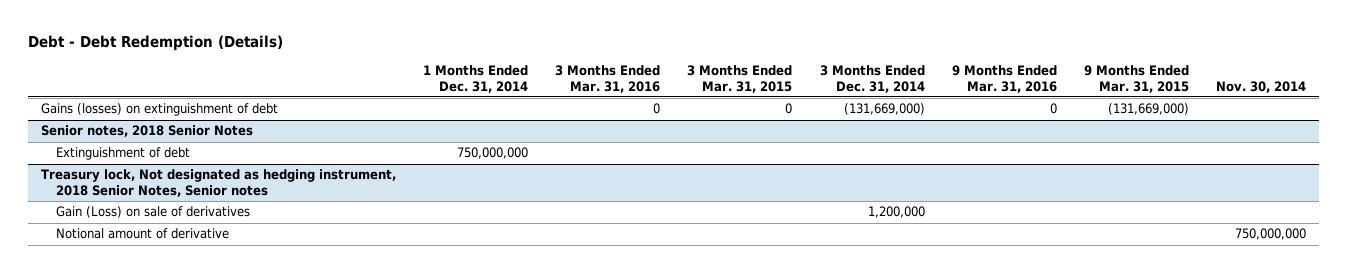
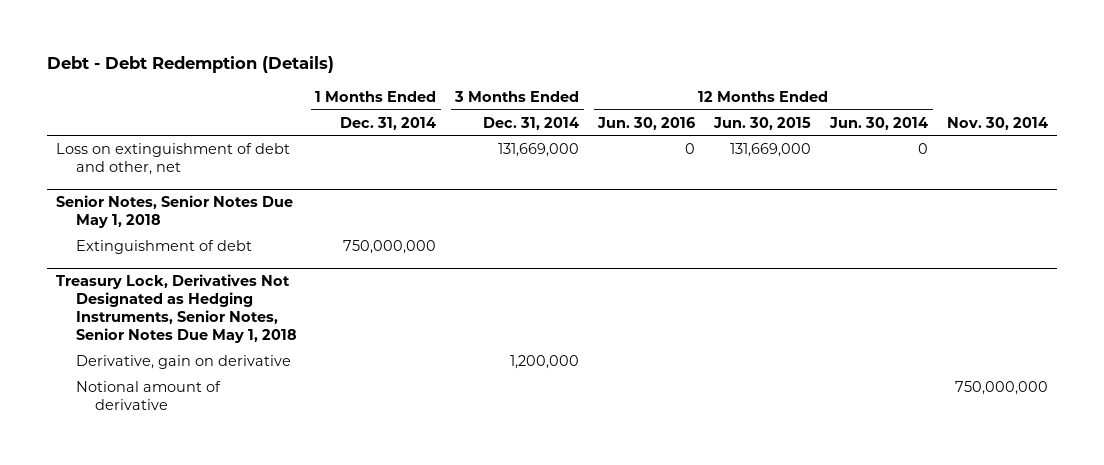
- | 1 Months Ended Dec. 31, 2014 | 3 Months Ended Mar. 31, 2016 | 3 Months Ended Mar. 31, 2015 | 3 Months Ended Dec. 31, 2014 | 9 Months Ended Mar. 31, 2016 | 9 Months Ended Mar. 31, 2015 | Nov. 30, 2014
+ | 1 Months Ended Dec. 31, 2014 | 3 Months Ended Dec. 31, 2014 | 12 Months Ended Jun. 30, 2016 | 12 Months Ended Jun. 30, 2015 | 12 Months Ended Jun. 30, 2014 | Nov. 30, 2014
- Gains (losses) on extinguishment of debt | | 0 | 0 | (131,669,000) | 0 | (131,669,000) |
- Senior notes, 2018 Senior Notes
+ Loss on extinguishment of debt and other, net | | 131,669,000 | 0 | 131,669,000 | 0 |
+ Senior Notes, Senior Notes Due May 1, 2018
- Treasury lock, Not designated as hedging instrument, 2018 Senior Notes, Senior notes
- Gain (Loss) on sale of derivatives | | | | 1,200,000 | | |
+ Treasury Lock, Derivatives Not Designated as Hedging Instruments, Senior Notes, Senior Notes Due May 1, 2018
+ Derivative, gain on derivative | | 1,200,000 | | | |

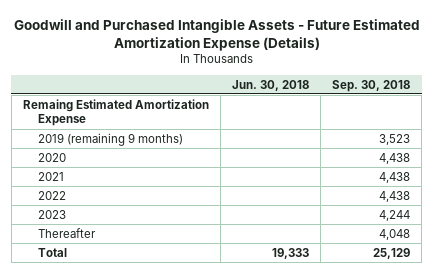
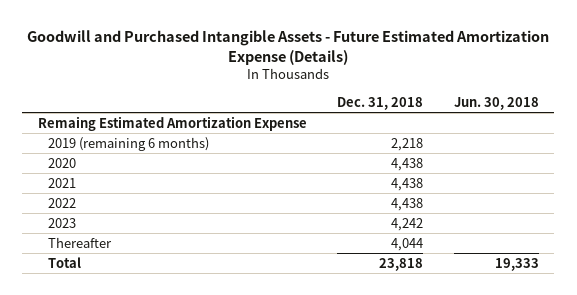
- | Jun. 30, 2018 | Sep. 30, 2018
+ | Dec. 31, 2018 | Jun. 30, 2018
- 2019 (remaining 9 months) | | 3,523
+ 2019 (remaining 6 months) | 2,218 |

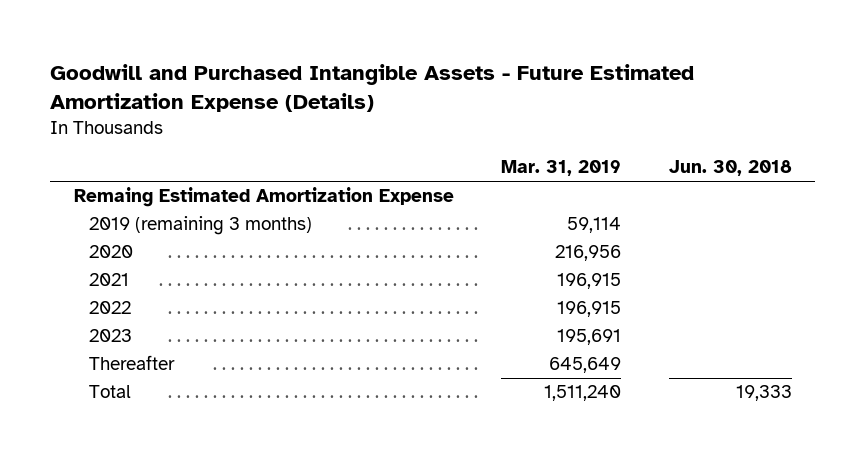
- | Dec. 31, 2018 | Jun. 30, 2018
+ | Mar. 31, 2019 | Jun. 30, 2018
- 2019 (remaining 6 months) | 2,218 |
+ 2019 (remaining 3 months) | 59,114 |

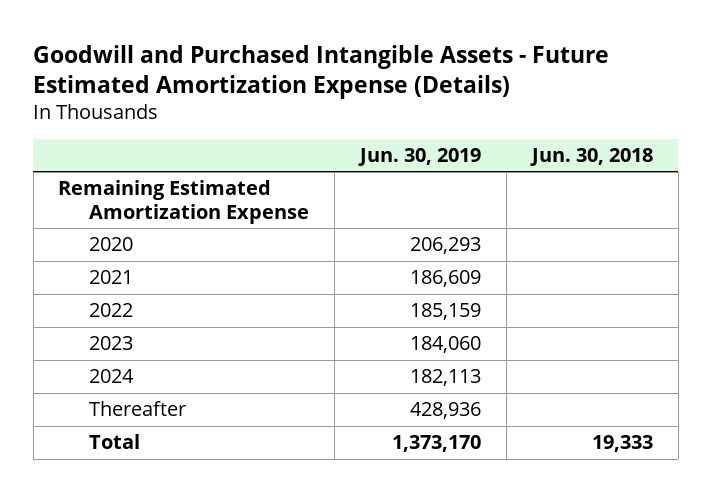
- | Mar. 31, 2019 | Jun. 30, 2018
+ | Jun. 30, 2019 | Jun. 30, 2018
- Remaing Estimated Amortization Expense
- 2019 (remaining 3 months) | 59,114 |
+ Remaining Estimated Amortization Expense
+ 2024 | 182,113 |

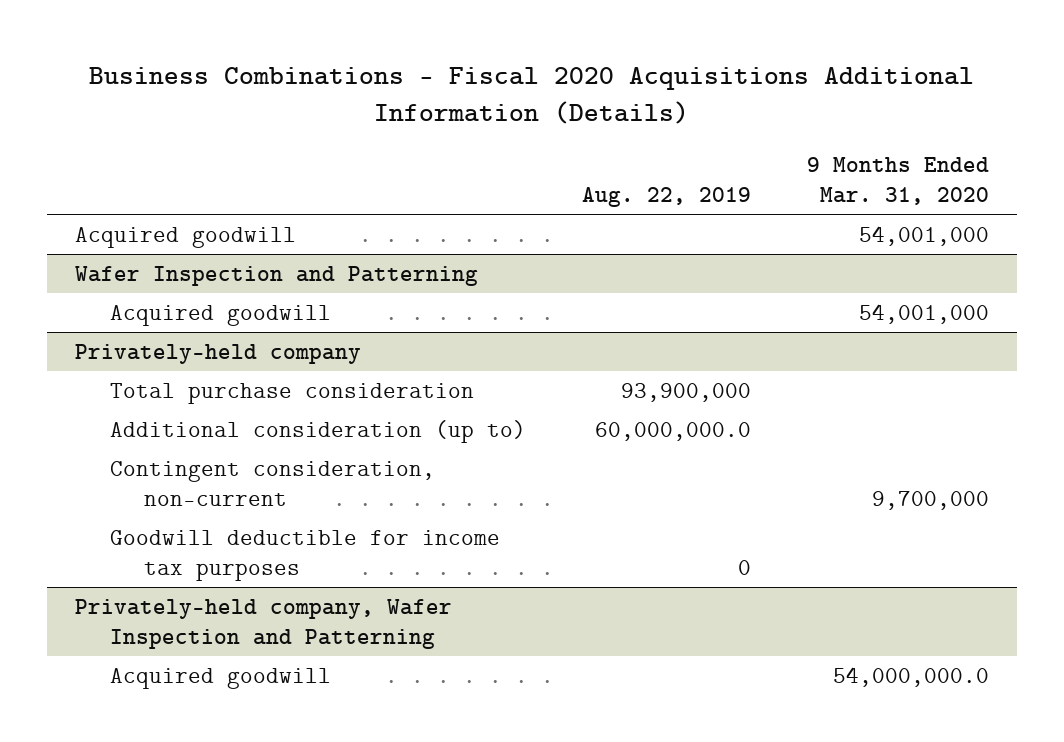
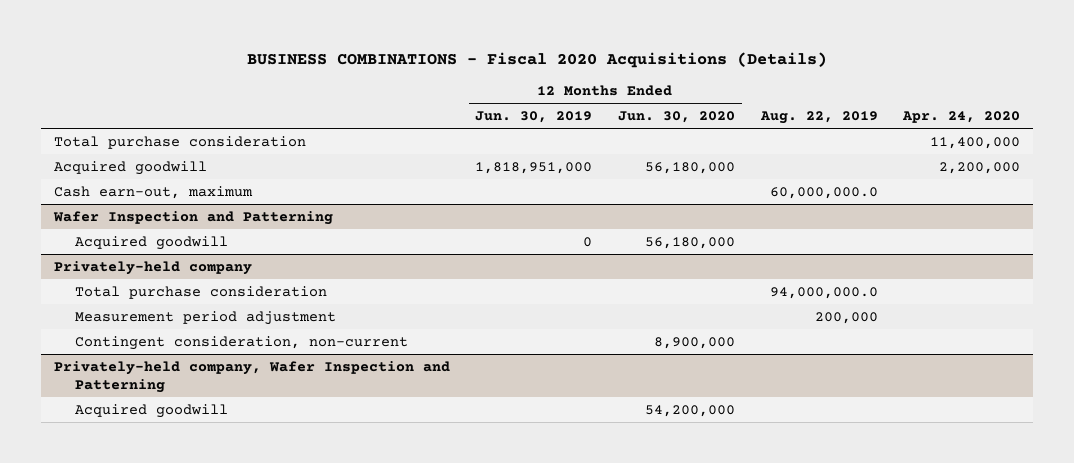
- Business Combinations - Fiscal 2020 Acquisitions Additional Information (Details)
+ BUSINESS COMBINATIONS - Fiscal 2020 Acquisitions (Details)
- | Aug. 22, 2019 | 9 Months Ended Mar. 31, 2020
+ | 12 Months Ended Jun. 30, 2019 | 12 Months Ended Jun. 30, 2020 | Aug. 22, 2019 | Apr. 24, 2020
+ Total purchase consideration | | | | 11,400,000
+ Cash earn-out, maximum | | | 60,000,000.0 |
@ Privately-held company
- Total purchase consideration | 93,900,000 |
- Additional consideration (up to) | 60,000,000.0 |
+ Total purchase consideration | | | 94,000,000.0 |
+ Measurement period adjustment | | | 200,000 |
- Goodwill deductible for income tax purposes | 0 |

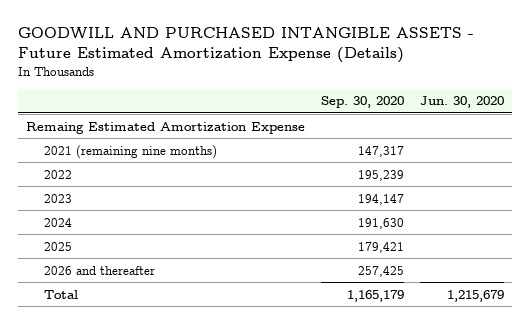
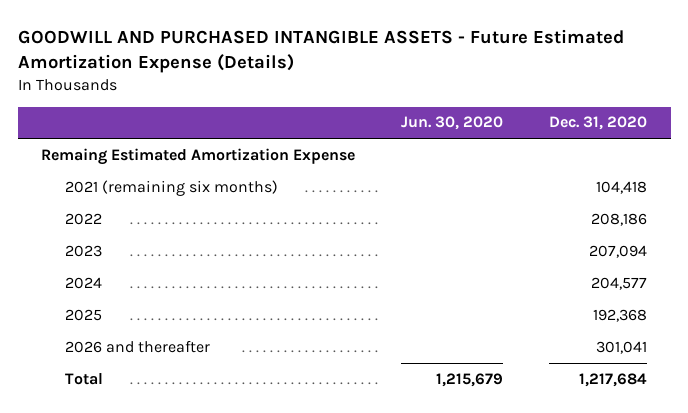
- | Sep. 30, 2020 | Jun. 30, 2020
+ | Jun. 30, 2020 | Dec. 31, 2020
- 2021 (remaining nine months) | 147,317 |
+ 2021 (remaining six months) | | 104,418

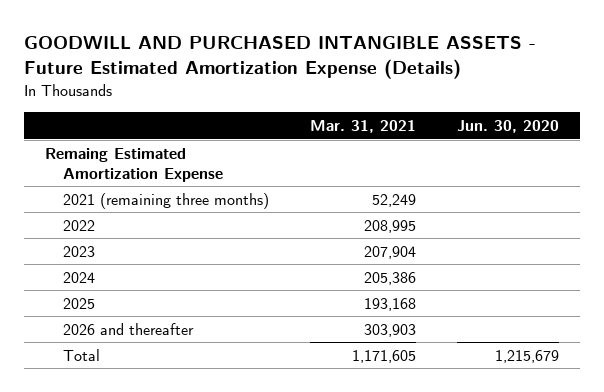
- | Jun. 30, 2020 | Dec. 31, 2020
+ | Mar. 31, 2021 | Jun. 30, 2020
- 2021 (remaining six months) | | 104,418
+ 2021 (remaining three months) | 52,249 |

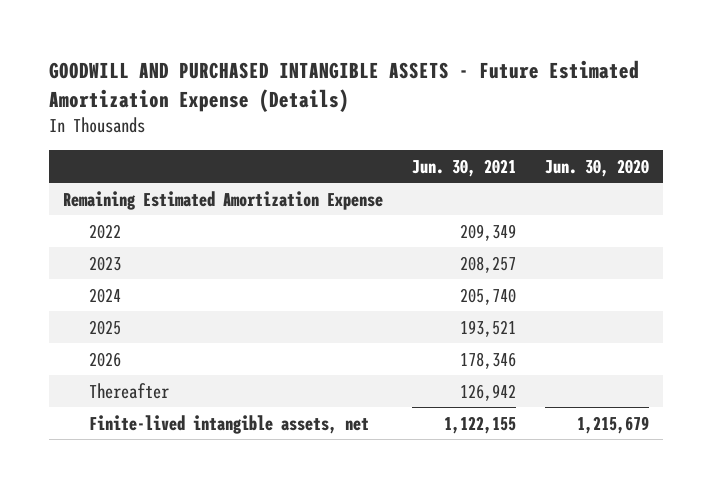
- | Mar. 31, 2021 | Jun. 30, 2020
+ | Jun. 30, 2021 | Jun. 30, 2020
- Remaing Estimated Amortization Expense
- 2021 (remaining three months) | 52,249 |
+ Remaining Estimated Amortization Expense
- 2026 and thereafter | 303,903 |
- Total | 1,171,605 | 1,215,679
+ 2026 | 178,346 |
+ Thereafter | 126,942 |
+ Finite-lived intangible assets, net | 1,122,155 | 1,215,679

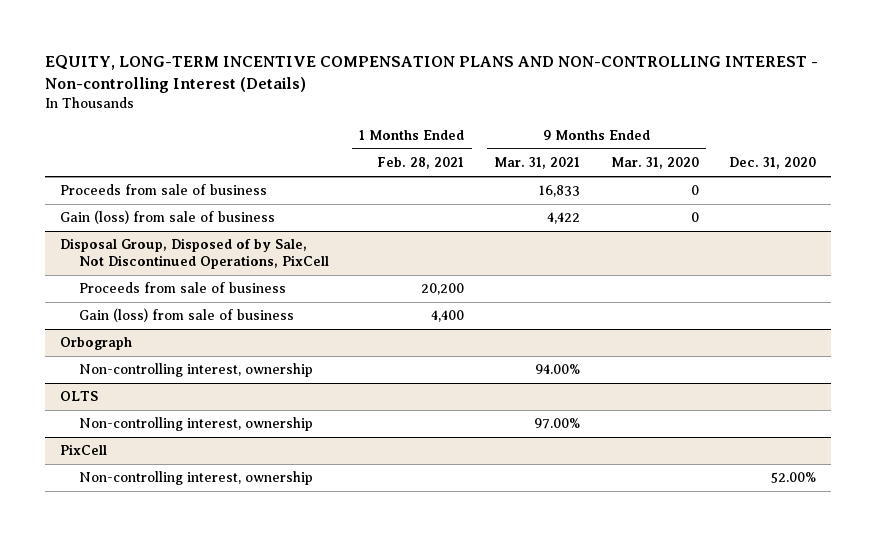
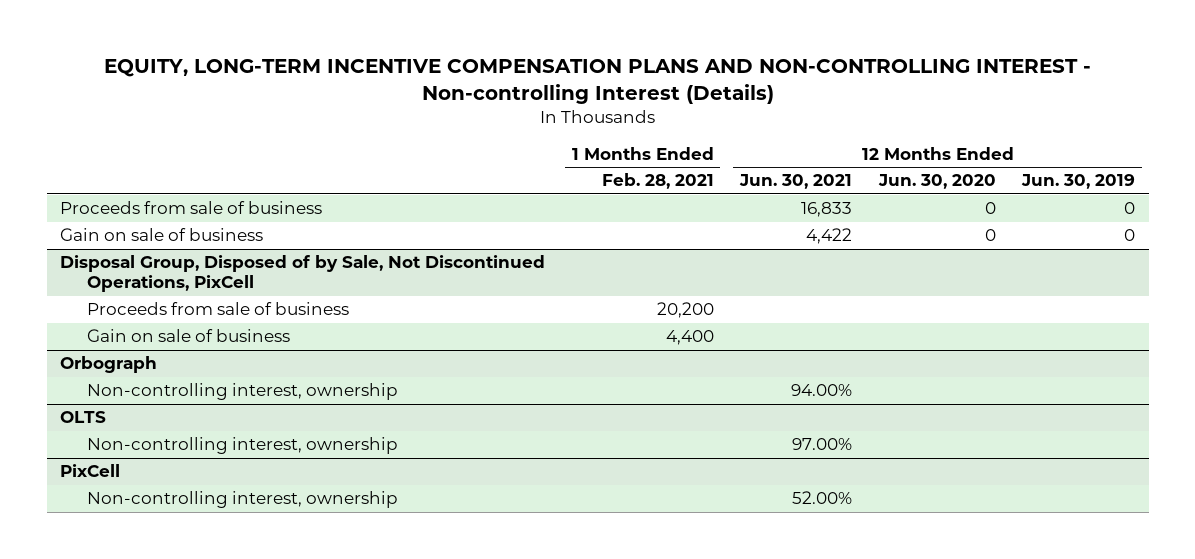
- | 1 Months Ended Feb. 28, 2021 | 9 Months Ended Mar. 31, 2021 | 9 Months Ended Mar. 31, 2020 | Dec. 31, 2020
+ | 1 Months Ended Feb. 28, 2021 | 12 Months Ended Jun. 30, 2021 | 12 Months Ended Jun. 30, 2020 | 12 Months Ended Jun. 30, 2019
- Gain (loss) from sale of business | | 4,422 | 0 |
+ Gain on sale of business | | 4,422 | 0 | 0
@ Disposal Group, Disposed of by Sale, Not Discontinued Operations, PixCell
- Gain (loss) from sale of business | 4,400 | | |
+ Gain on sale of business | 4,400 | | |

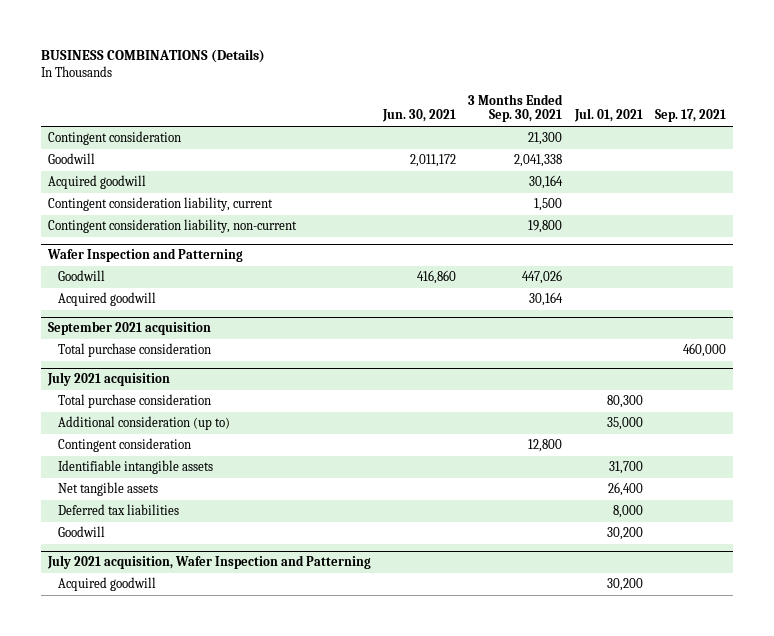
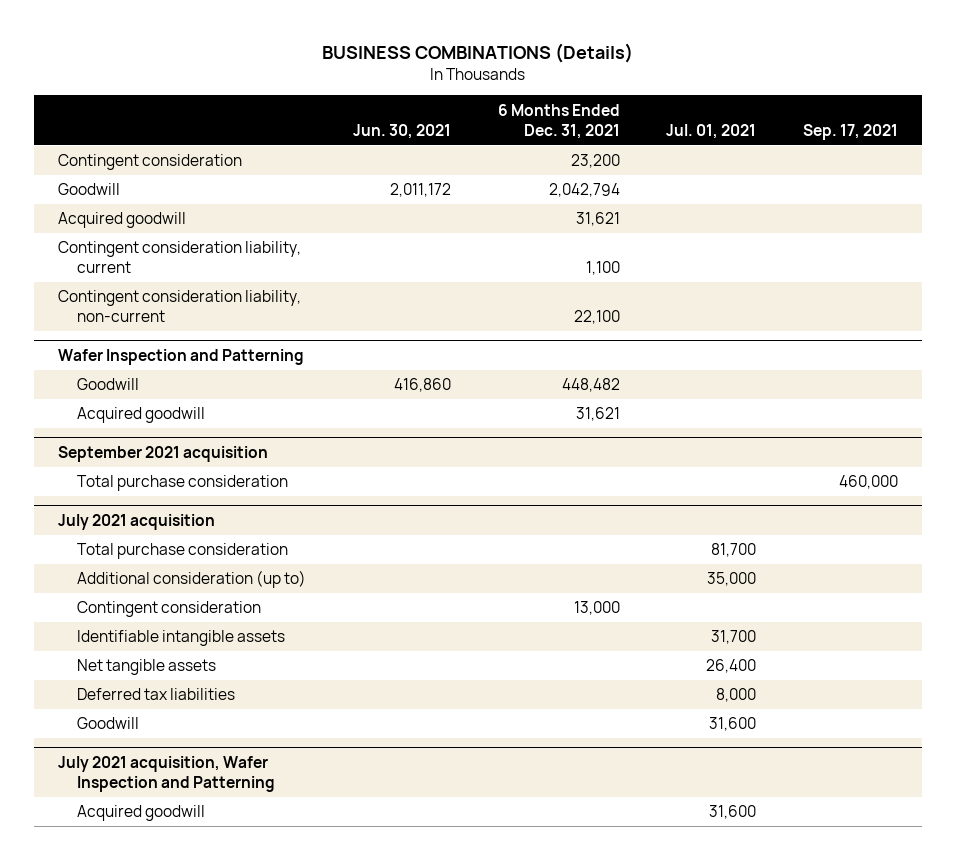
- | Jun. 30, 2021 | 3 Months Ended Sep. 30, 2021 | Jul. 01, 2021 | Sep. 17, 2021
+ | Jun. 30, 2021 | 6 Months Ended Dec. 31, 2021 | Jul. 01, 2021 | Sep. 17, 2021
@ July 2021 acquisition
- Total purchase consideration | | | 80,300 |
+ Total purchase consideration | | | 81,700 |
- Goodwill | | | 30,200 |
+ Goodwill | | | 31,600 |
@ July 2021 acquisition, Wafer Inspection and Patterning
- Acquired goodwill | | | 30,200 |
+ Acquired goodwill | | | 31,600 |

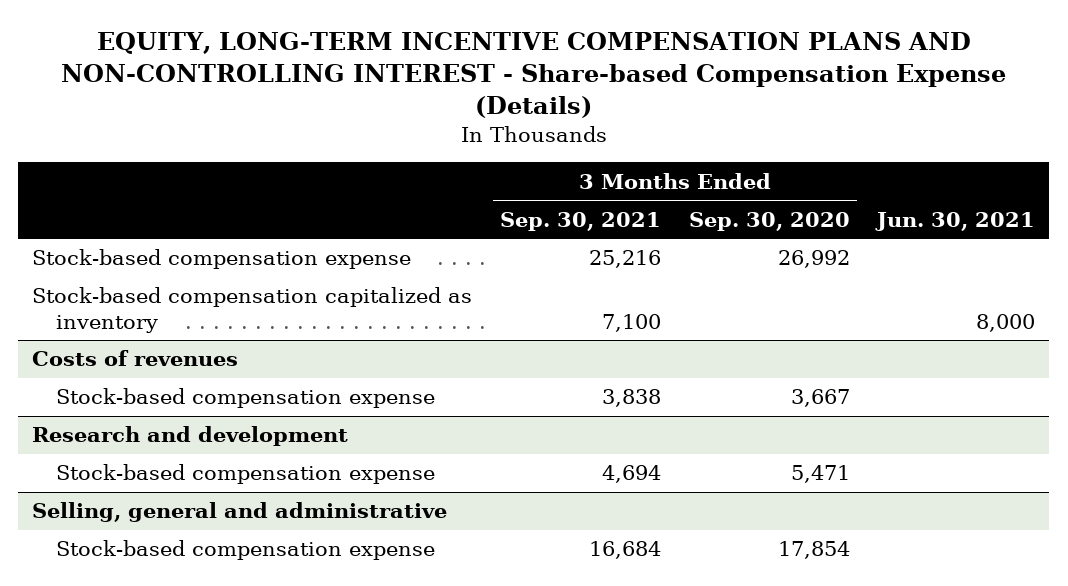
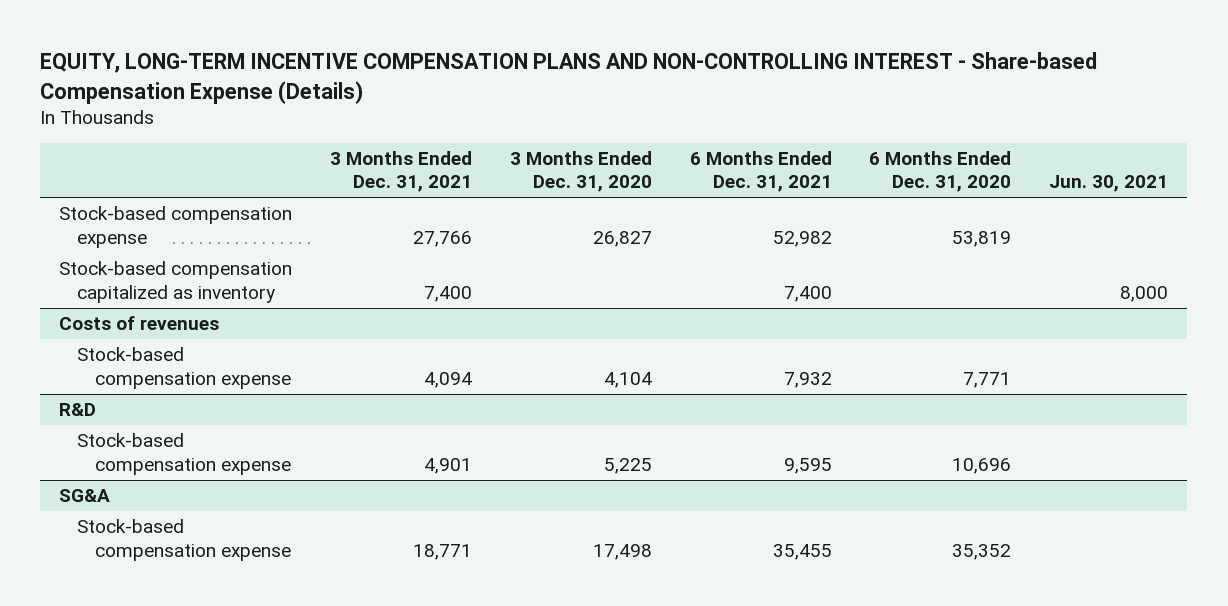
- | 3 Months Ended Sep. 30, 2021 | 3 Months Ended Sep. 30, 2020 | Jun. 30, 2021
+ | 3 Months Ended Dec. 31, 2021 | 3 Months Ended Dec. 31, 2020 | 6 Months Ended Dec. 31, 2021 | 6 Months Ended Dec. 31, 2020 | Jun. 30, 2021
- Research and development
+ R&D
- Selling, general and administrative
+ SG&A

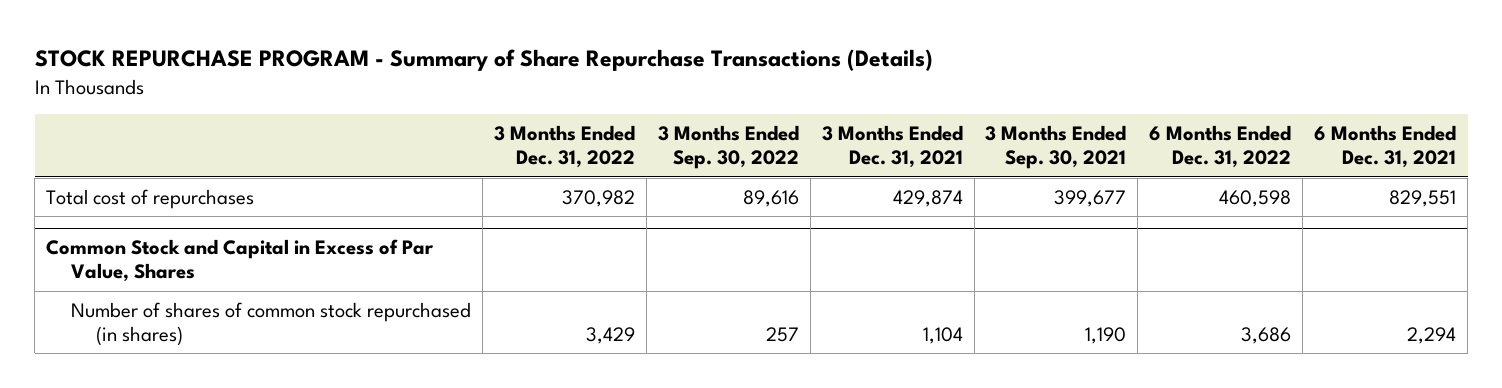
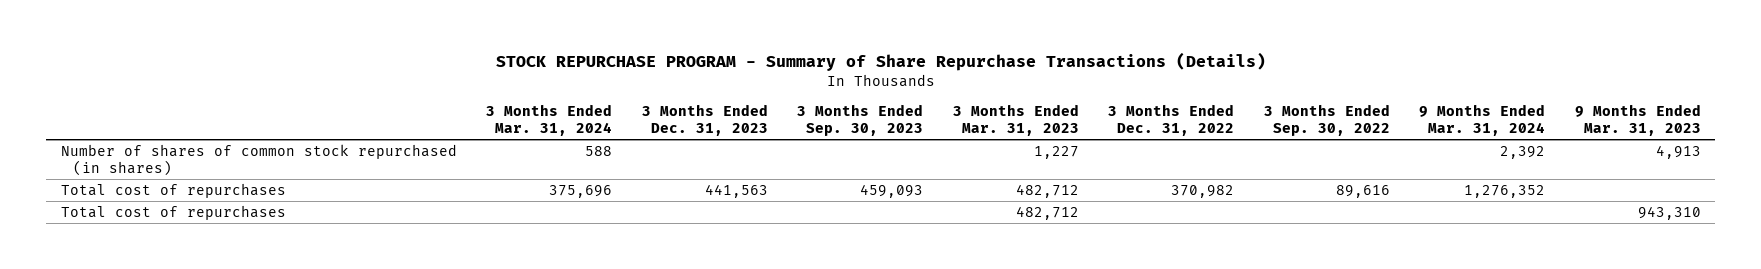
- | 3 Months Ended Dec. 31, 2022 | 3 Months Ended Sep. 30, 2022 | 3 Months Ended Dec. 31, 2021 | 3 Months Ended Sep. 30, 2021 | 6 Months Ended Dec. 31, 2022 | 6 Months Ended Dec. 31, 2021
+ | 3 Months Ended Mar. 31, 2024 | 3 Months Ended Dec. 31, 2023 | 3 Months Ended Sep. 30, 2023 | 3 Months Ended Mar. 31, 2023 | 3 Months Ended Dec. 31, 2022 | 3 Months Ended Sep. 30, 2022 | 9 Months Ended Mar. 31, 2024 | 9 Months Ended Mar. 31, 2023
+ Number of shares of common stock repurchased (in shares) | 588 | | | 1,227 | | | 2,392 | 4,913
- Common Stock and Capital in Excess of Par Value, Shares
- Number of shares of common stock repurchased (in shares) | 3,429 | 257 | 1,104 | 1,190 | 3,686 | 2,294
+ Total cost of repurchases | | | | 482,712 | | | | 943,310

